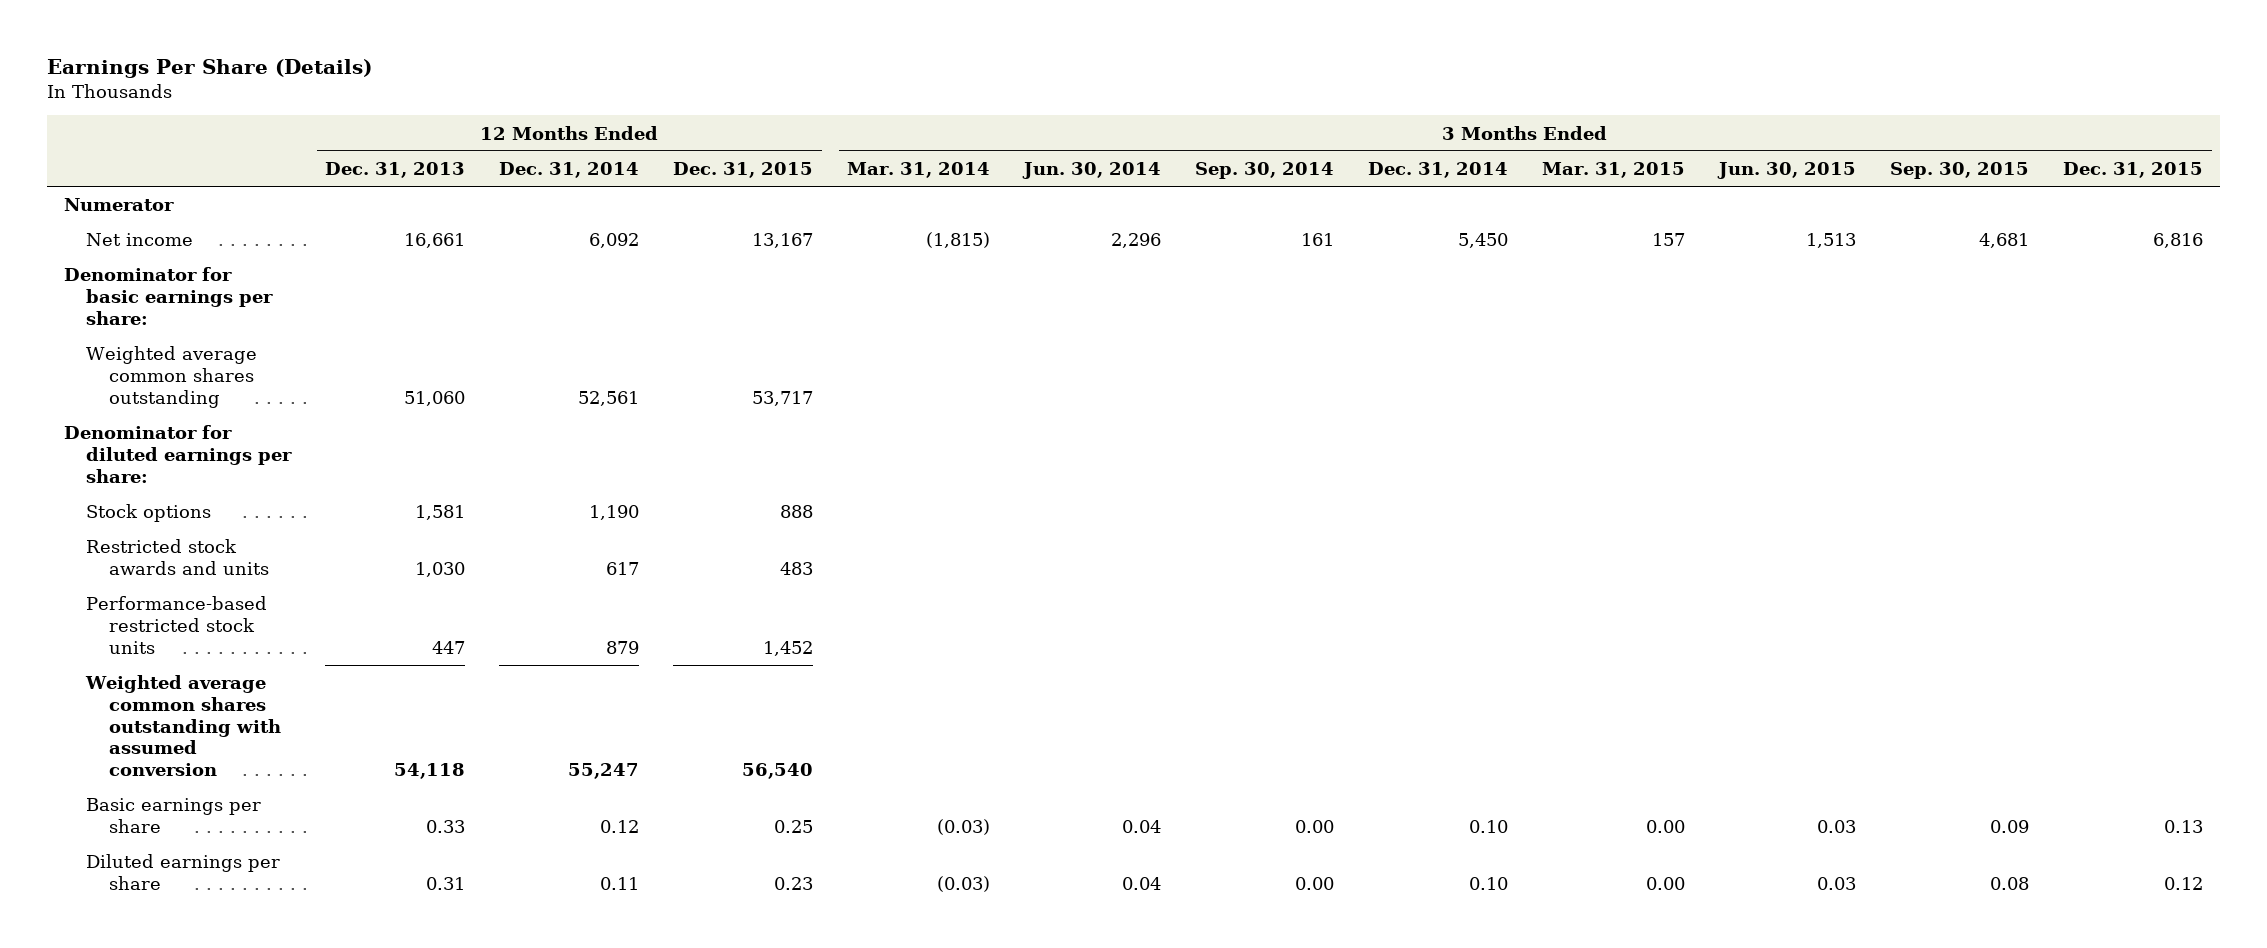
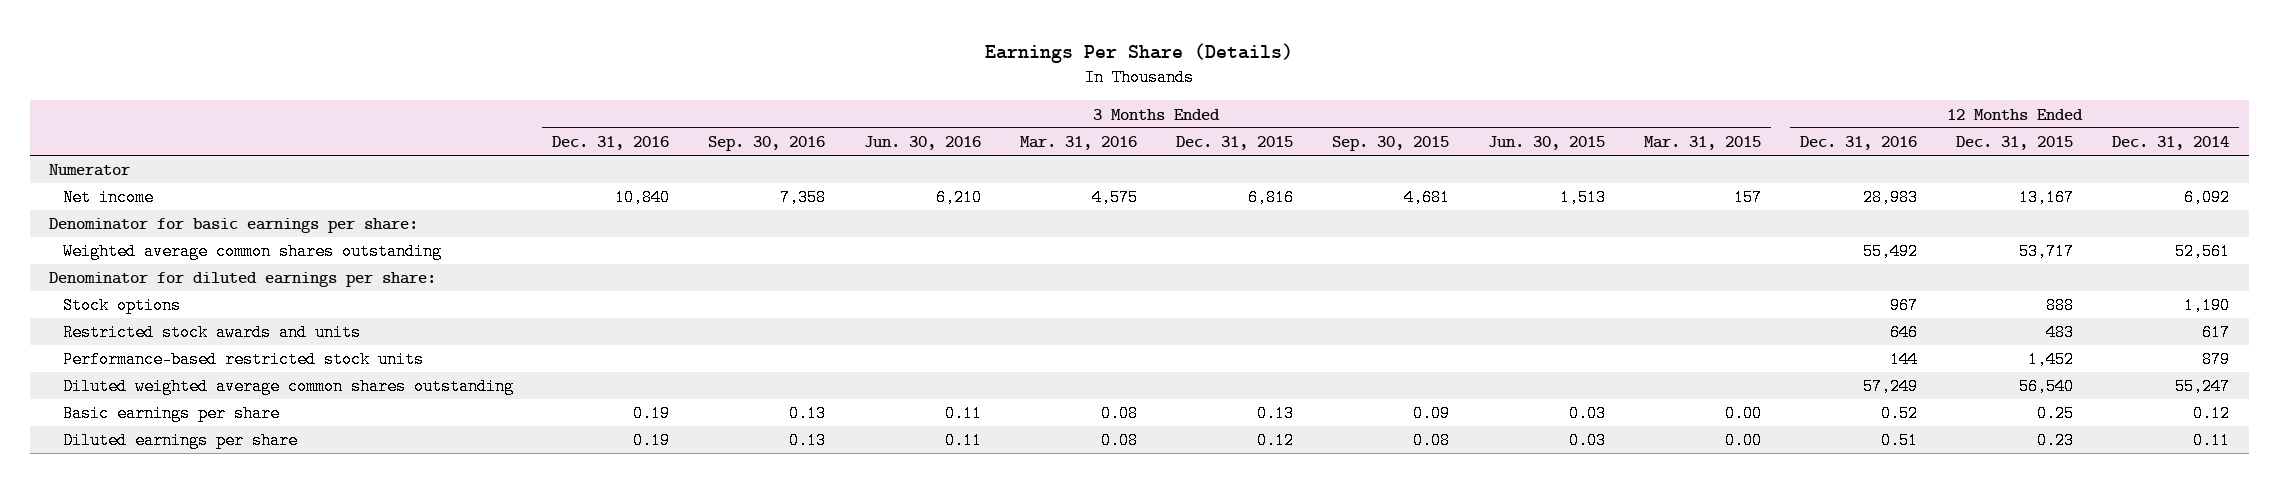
- | 12 Months Ended Dec. 31, 2013 | 12 Months Ended Dec. 31, 2014 | 12 Months Ended Dec. 31, 2015 | 3 Months Ended Mar. 31, 2014 | 3 Months Ended Jun. 30, 2014 | 3 Months Ended Sep. 30, 2014 | 3 Months Ended Dec. 31, 2014 | 3 Months Ended Mar. 31, 2015 | 3 Months Ended Jun. 30, 2015 | 3 Months Ended Sep. 30, 2015 | 3 Months Ended Dec. 31, 2015
+ | 3 Months Ended Dec. 31, 2016 | 3 Months Ended Sep. 30, 2016 | 3 Months Ended Jun. 30, 2016 | 3 Months Ended Mar. 31, 2016 | 3 Months Ended Dec. 31, 2015 | 3 Months Ended Sep. 30, 2015 | 3 Months Ended Jun. 30, 2015 | 3 Months Ended Mar. 31, 2015 | 12 Months Ended Dec. 31, 2016 | 12 Months Ended Dec. 31, 2015 | 12 Months Ended Dec. 31, 2014
- Weighted average common shares outstanding with assumed conversion | 54,118 | 55,247 | 56,540 | | | | | | | |
+ Diluted weighted average common shares outstanding | | | | | | | | | 57,249 | 56,540 | 55,247

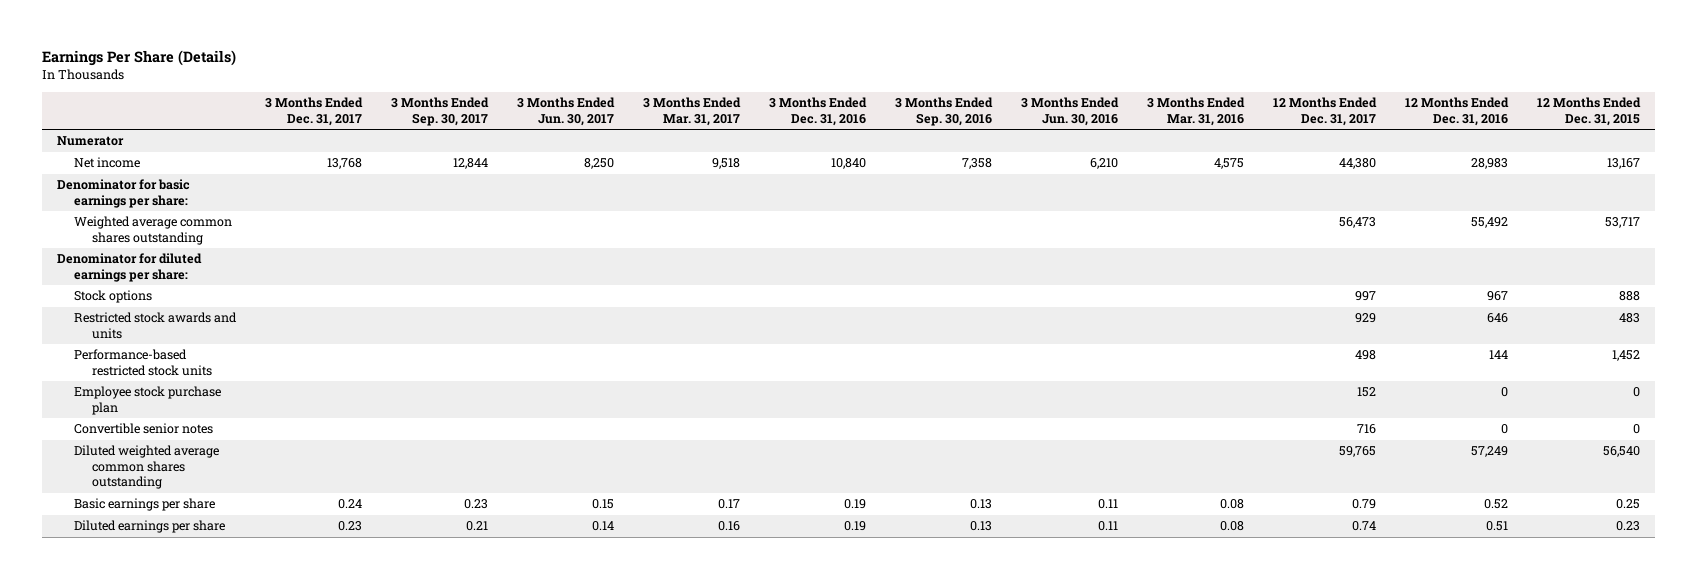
- | 3 Months Ended Dec. 31, 2016 | 3 Months Ended Sep. 30, 2016 | 3 Months Ended Jun. 30, 2016 | 3 Months Ended Mar. 31, 2016 | 3 Months Ended Dec. 31, 2015 | 3 Months Ended Sep. 30, 2015 | 3 Months Ended Jun. 30, 2015 | 3 Months Ended Mar. 31, 2015 | 12 Months Ended Dec. 31, 2016 | 12 Months Ended Dec. 31, 2015 | 12 Months Ended Dec. 31, 2014
+ | 3 Months Ended Dec. 31, 2017 | 3 Months Ended Sep. 30, 2017 | 3 Months Ended Jun. 30, 2017 | 3 Months Ended Mar. 31, 2017 | 3 Months Ended Dec. 31, 2016 | 3 Months Ended Sep. 30, 2016 | 3 Months Ended Jun. 30, 2016 | 3 Months Ended Mar. 31, 2016 | 12 Months Ended Dec. 31, 2017 | 12 Months Ended Dec. 31, 2016 | 12 Months Ended Dec. 31, 2015
+ Employee stock purchase plan | | | | | | | | | 152 | 0 | 0
+ Convertible senior notes | | | | | | | | | 716 | 0 | 0

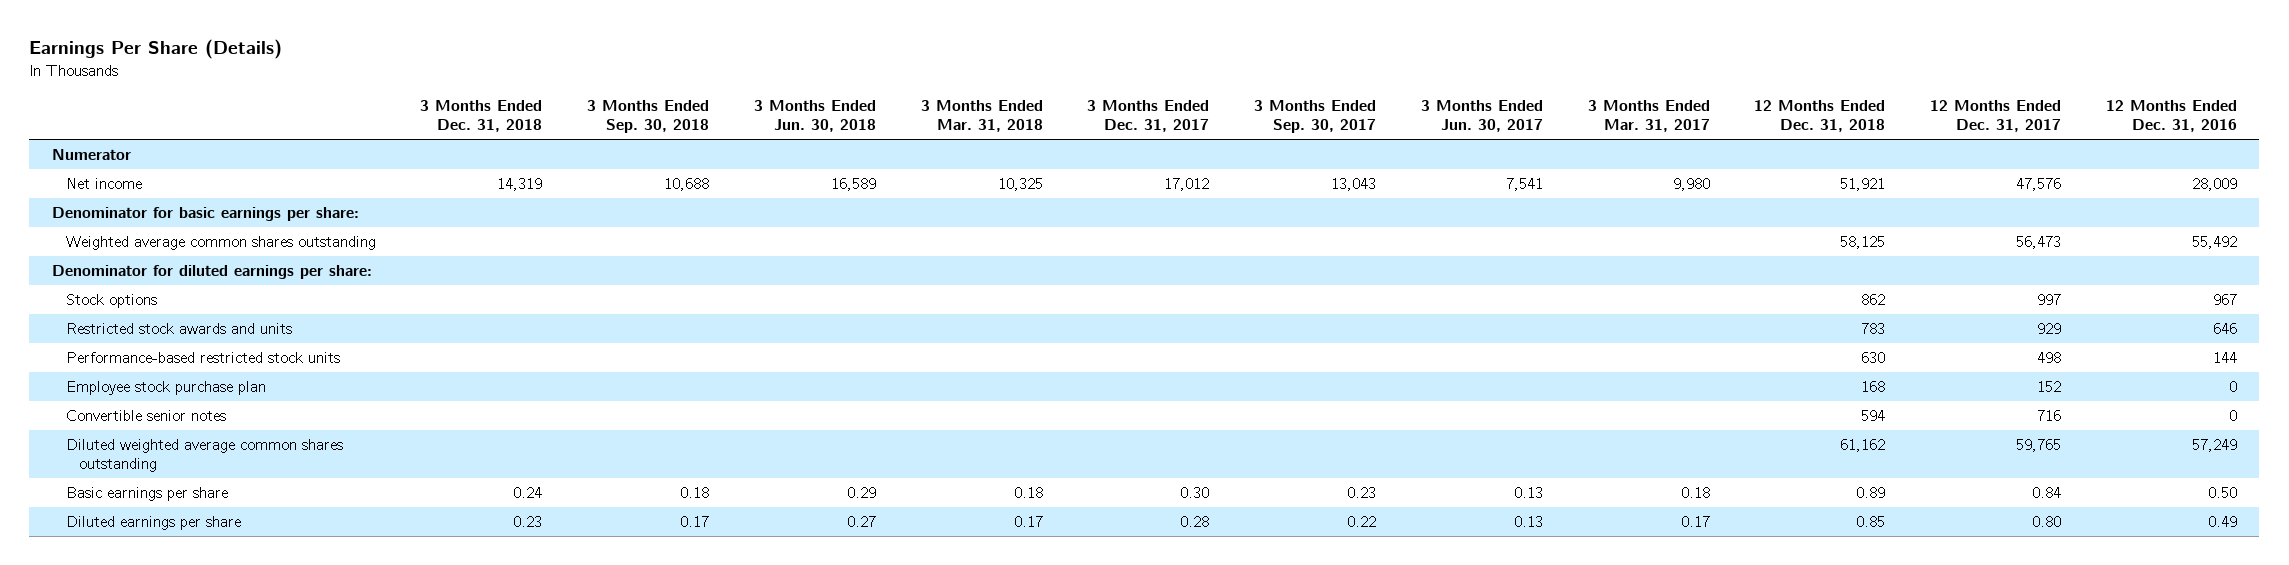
- | 3 Months Ended Dec. 31, 2017 | 3 Months Ended Sep. 30, 2017 | 3 Months Ended Jun. 30, 2017 | 3 Months Ended Mar. 31, 2017 | 3 Months Ended Dec. 31, 2016 | 3 Months Ended Sep. 30, 2016 | 3 Months Ended Jun. 30, 2016 | 3 Months Ended Mar. 31, 2016 | 12 Months Ended Dec. 31, 2017 | 12 Months Ended Dec. 31, 2016 | 12 Months Ended Dec. 31, 2015
+ | 3 Months Ended Dec. 31, 2018 | 3 Months Ended Sep. 30, 2018 | 3 Months Ended Jun. 30, 2018 | 3 Months Ended Mar. 31, 2018 | 3 Months Ended Dec. 31, 2017 | 3 Months Ended Sep. 30, 2017 | 3 Months Ended Jun. 30, 2017 | 3 Months Ended Mar. 31, 2017 | 12 Months Ended Dec. 31, 2018 | 12 Months Ended Dec. 31, 2017 | 12 Months Ended Dec. 31, 2016
- Net income | 13,768 | 12,844 | 8,250 | 9,518 | 10,840 | 7,358 | 6,210 | 4,575 | 44,380 | 28,983 | 13,167
+ Net income | 14,319 | 10,688 | 16,589 | 10,325 | 17,012 | 13,043 | 7,541 | 9,980 | 51,921 | 47,576 | 28,009
- Basic earnings per share | 0.24 | 0.23 | 0.15 | 0.17 | 0.19 | 0.13 | 0.11 | 0.08 | 0.79 | 0.52 | 0.25
- Diluted earnings per share | 0.23 | 0.21 | 0.14 | 0.16 | 0.19 | 0.13 | 0.11 | 0.08 | 0.74 | 0.51 | 0.23
+ Basic earnings per share | 0.24 | 0.18 | 0.29 | 0.18 | 0.30 | 0.23 | 0.13 | 0.18 | 0.89 | 0.84 | 0.50
+ Diluted earnings per share | 0.23 | 0.17 | 0.27 | 0.17 | 0.28 | 0.22 | 0.13 | 0.17 | 0.85 | 0.80 | 0.49

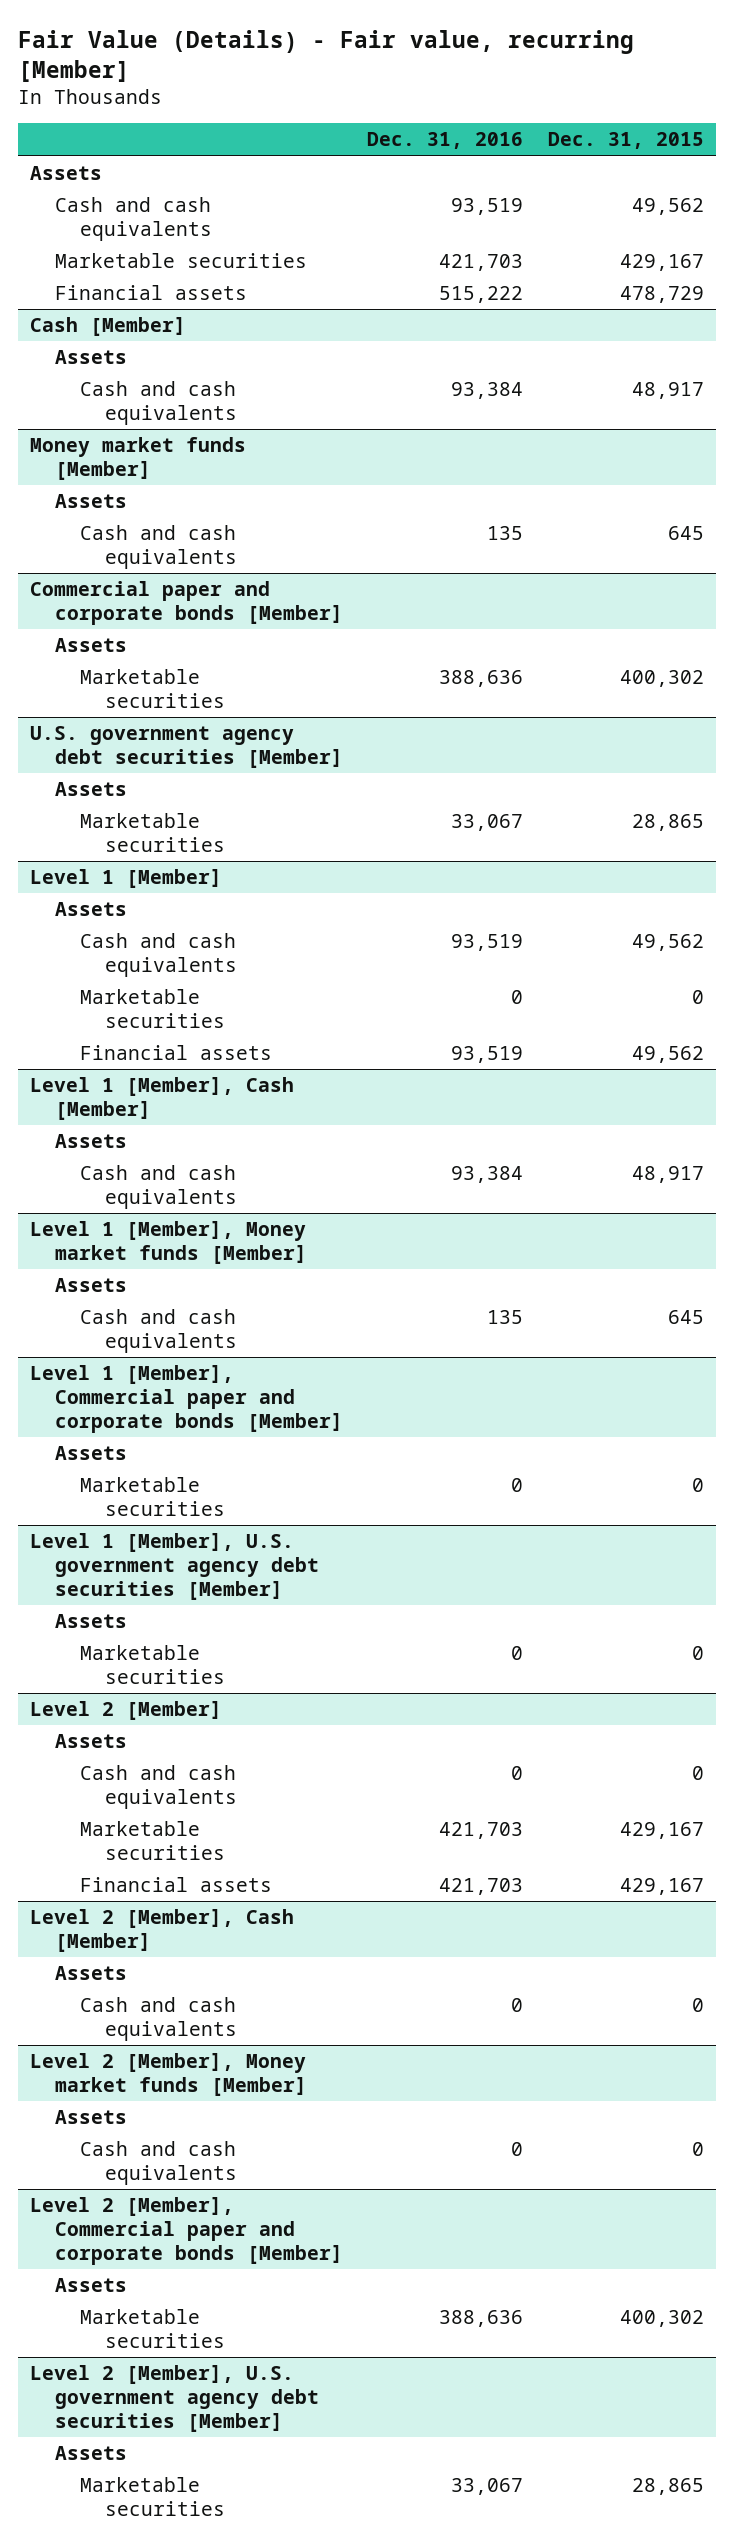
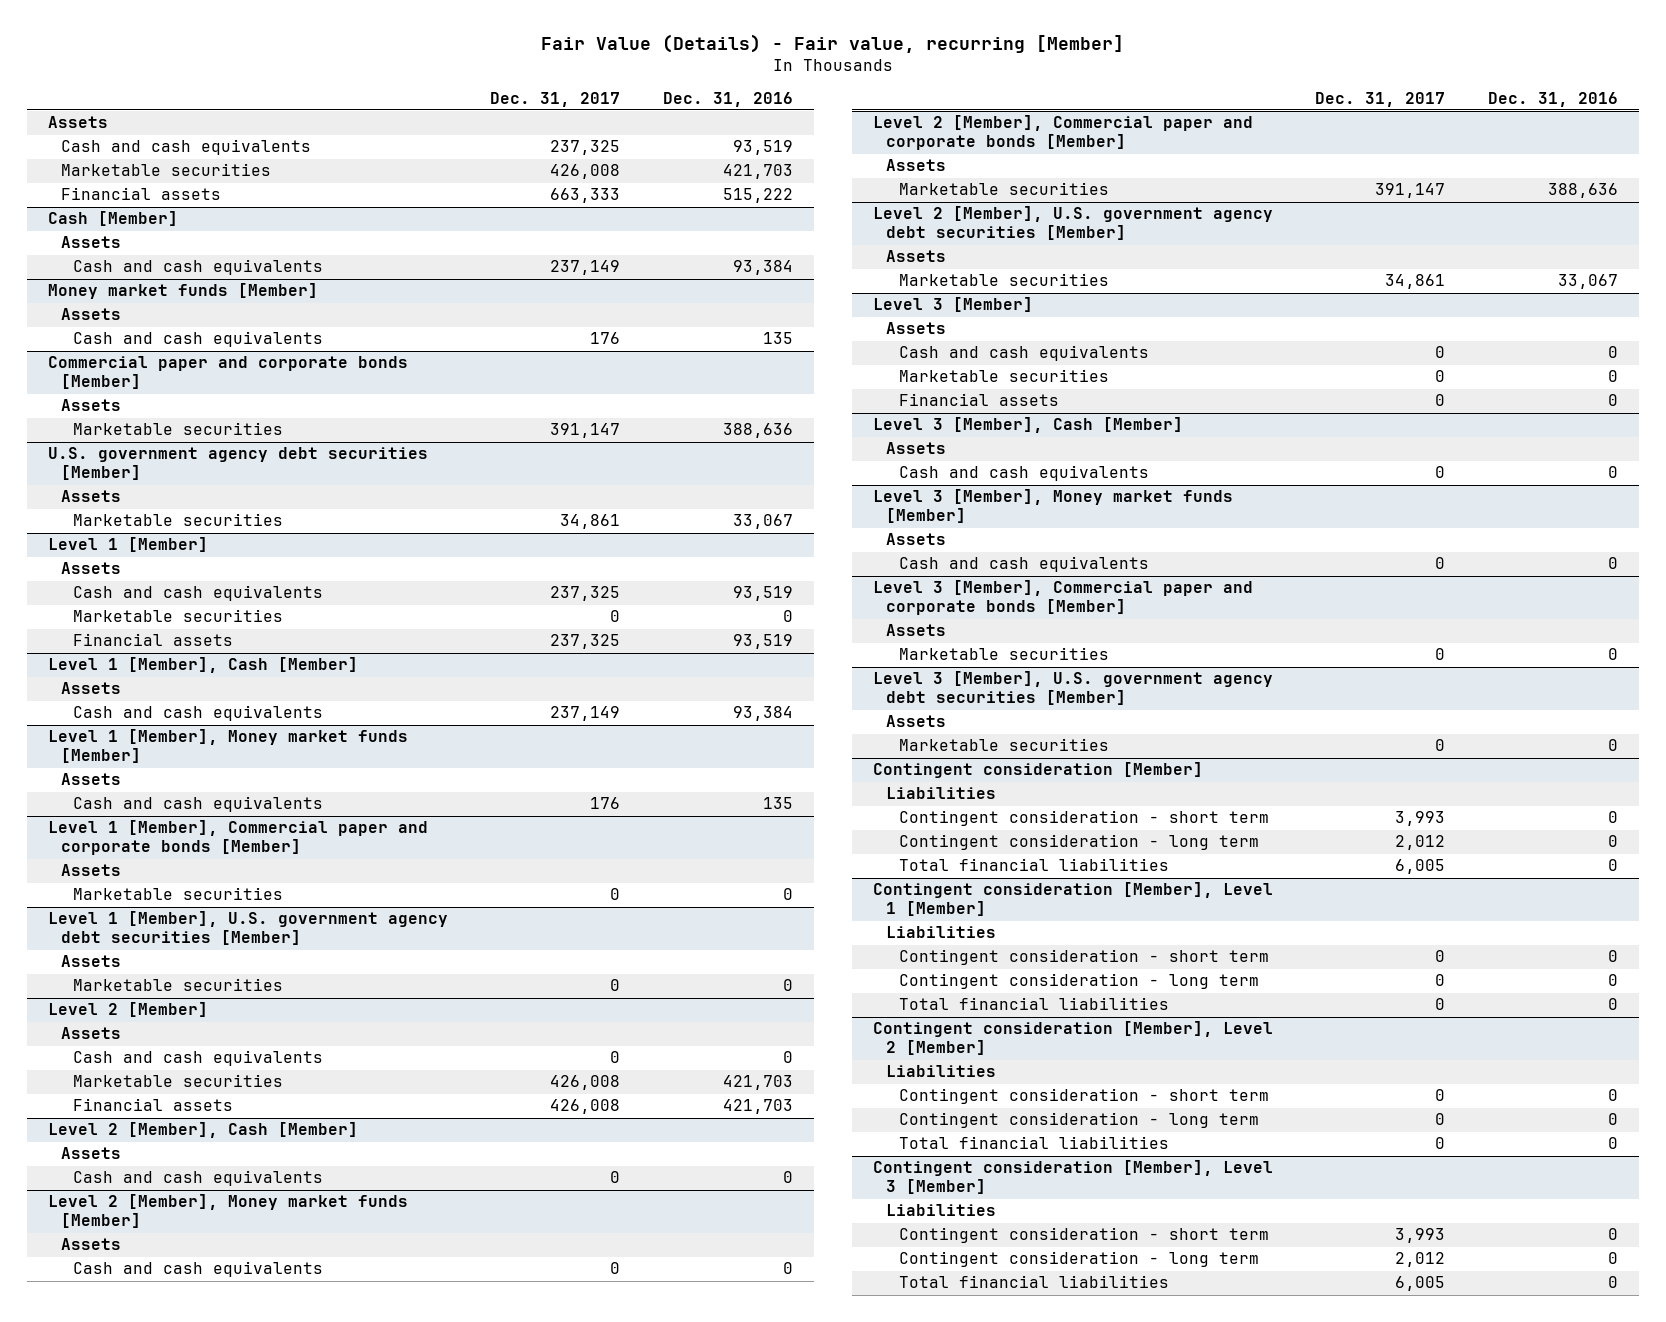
- | Dec. 31, 2016 | Dec. 31, 2015
+ | Dec. 31, 2017 | Dec. 31, 2016
+ Level 3 [Member]
+ Assets
+ Cash and cash equivalents | 0 | 0
+ Marketable securities | 0 | 0
+ Financial assets | 0 | 0
+ Level 3 [Member], Cash [Member]
+ Assets
+ Cash and cash equivalents | 0 | 0
+ Level 3 [Member], Money market funds [Member]
+ Assets
+ Cash and cash equivalents | 0 | 0
+ Level 3 [Member], Commercial paper and corporate bonds [Member]
+ Assets
+ Marketable securities | 0 | 0
+ Level 3 [Member], U.S. government agency debt securities [Member]
+ Assets
+ Marketable securities | 0 | 0
+ Contingent consideration [Member]
+ Liabilities
+ Contingent consideration - short term | 3,993 | 0
+ Contingent consideration - long term | 2,012 | 0
+ Total financial liabilities | 6,005 | 0
+ Contingent consideration [Member], Level 1 [Member]
+ Liabilities
+ Contingent consideration - short term | 0 | 0
+ Contingent consideration - long term | 0 | 0
+ Total financial liabilities | 0 | 0
+ Contingent consideration [Member], Level 2 [Member]
+ Liabilities
+ Contingent consideration - short term | 0 | 0
+ Contingent consideration - long term | 0 | 0
+ Total financial liabilities | 0 | 0
+ Contingent consideration [Member], Level 3 [Member]
+ Liabilities
+ Contingent consideration - short term | 3,993 | 0
+ Contingent consideration - long term | 2,012 | 0
+ Total financial liabilities | 6,005 | 0

